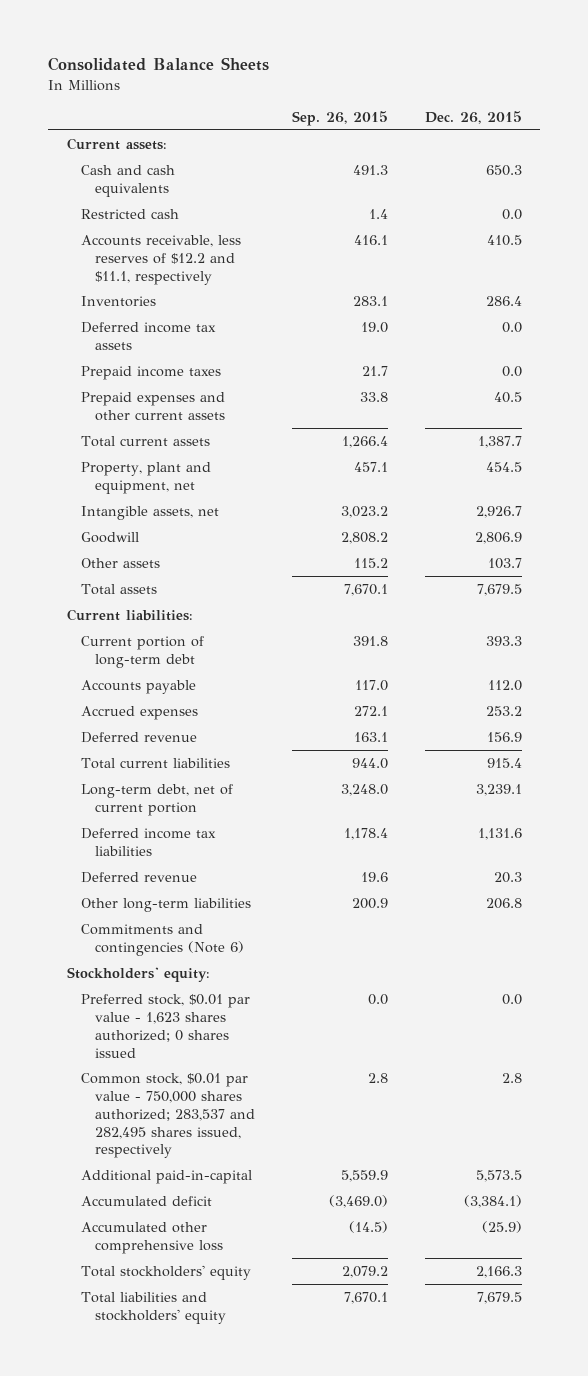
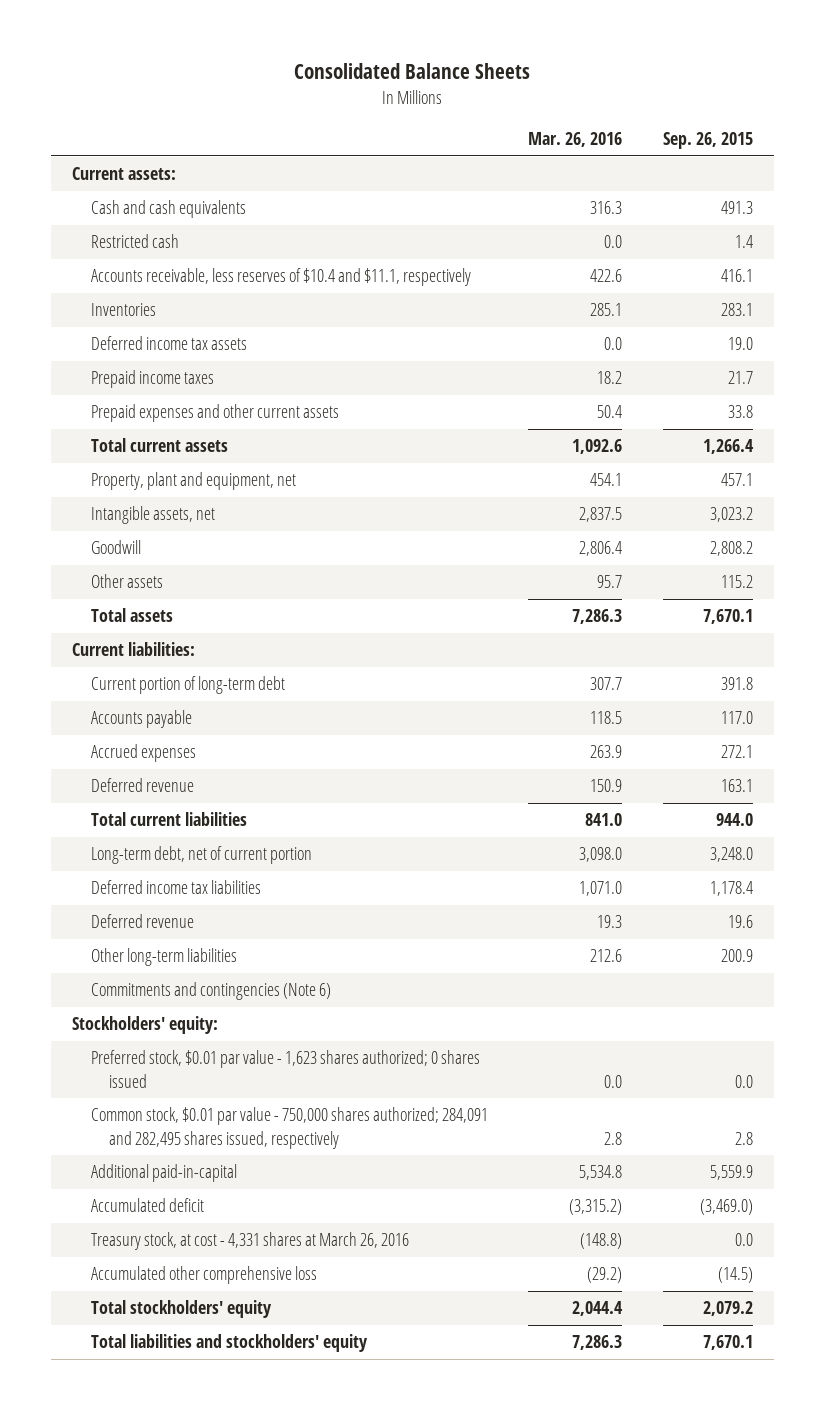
- | Sep. 26, 2015 | Dec. 26, 2015
+ | Mar. 26, 2016 | Sep. 26, 2015
- Accounts receivable, less reserves of $12.2 and $11.1, respectively | 416.1 | 410.5
+ Accounts receivable, less reserves of $10.4 and $11.1, respectively | 422.6 | 416.1
- Common stock, $0.01 par value - 750,000 shares authorized; 283,537 and 282,495 shares issued, respectively | 2.8 | 2.8
+ Common stock, $0.01 par value - 750,000 shares authorized; 284,091 and 282,495 shares issued, respectively | 2.8 | 2.8
+ Treasury stock, at cost - 4,331 shares at March 26, 2016 | (148.8) | 0.0

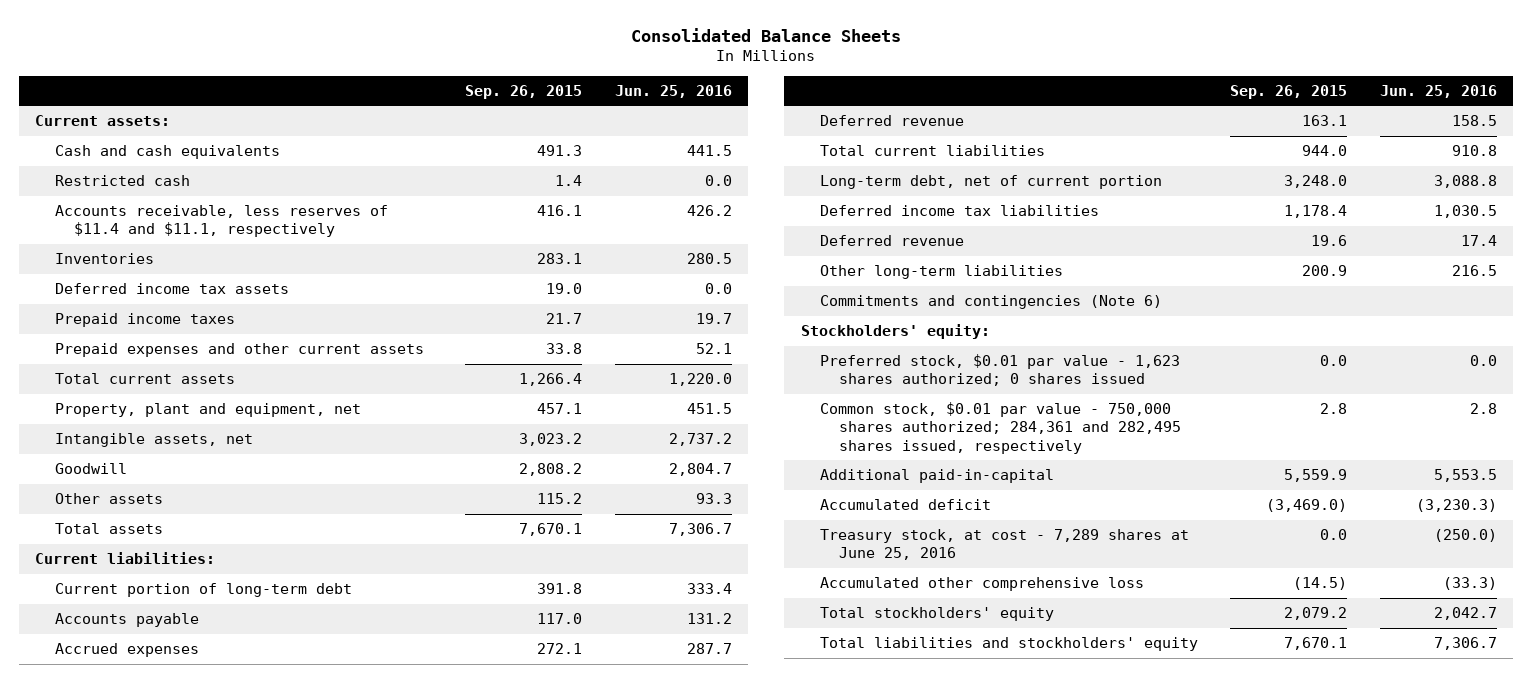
- | Mar. 26, 2016 | Sep. 26, 2015
+ | Sep. 26, 2015 | Jun. 25, 2016
- Accounts receivable, less reserves of $10.4 and $11.1, respectively | 422.6 | 416.1
+ Accounts receivable, less reserves of $11.4 and $11.1, respectively | 416.1 | 426.2
- Common stock, $0.01 par value - 750,000 shares authorized; 284,091 and 282,495 shares issued, respectively | 2.8 | 2.8
+ Common stock, $0.01 par value - 750,000 shares authorized; 284,361 and 282,495 shares issued, respectively | 2.8 | 2.8
- Treasury stock, at cost - 4,331 shares at March 26, 2016 | (148.8) | 0.0
+ Treasury stock, at cost - 7,289 shares at June 25, 2016 | 0.0 | (250.0)

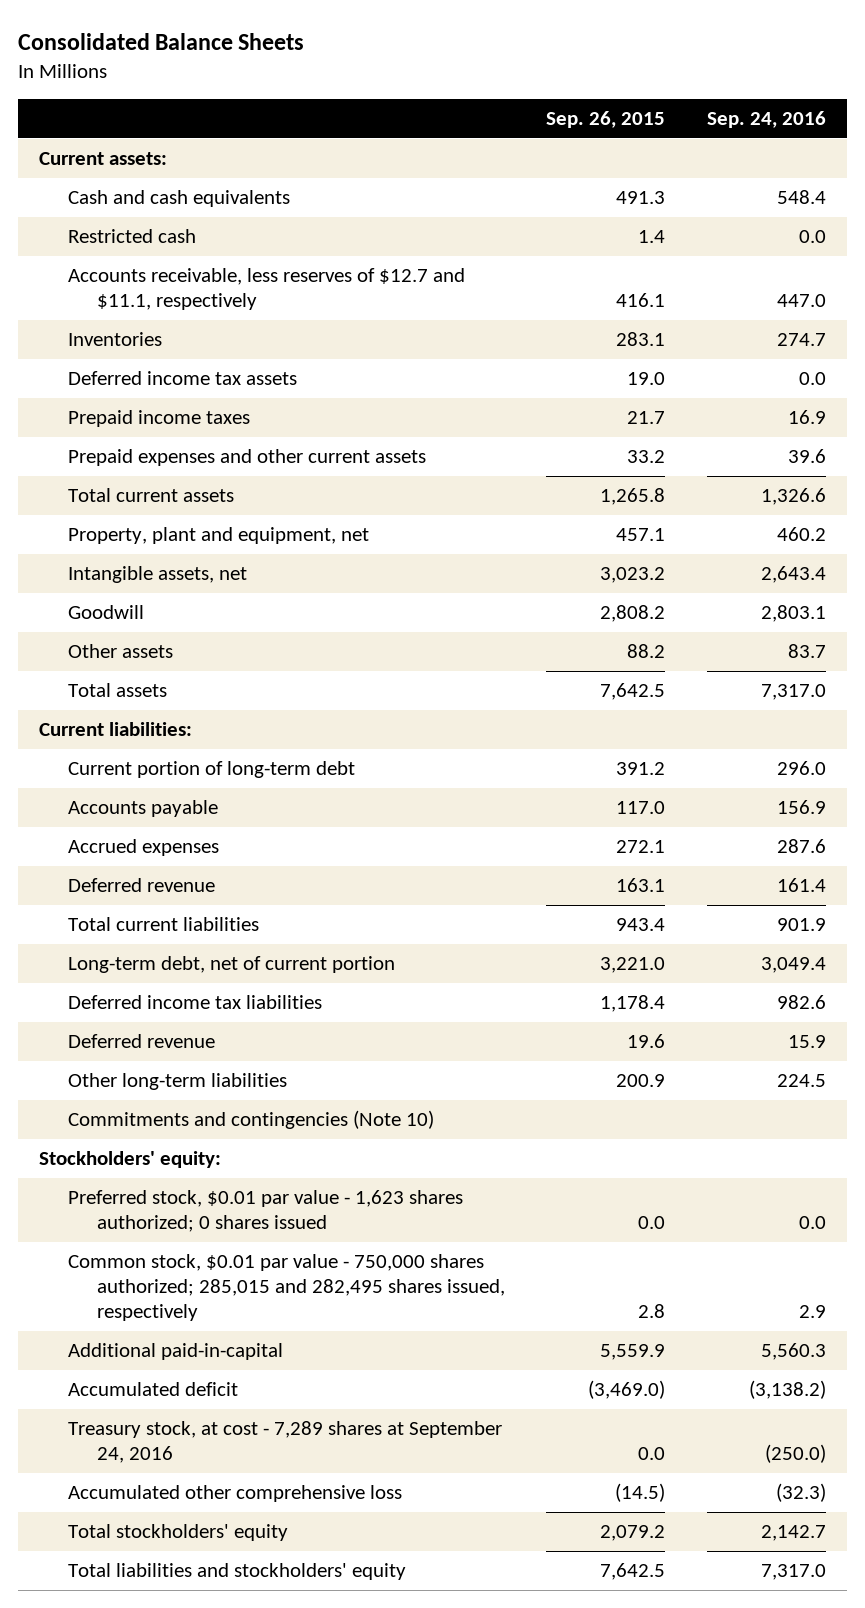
- | Sep. 26, 2015 | Jun. 25, 2016
+ | Sep. 26, 2015 | Sep. 24, 2016
- Accounts receivable, less reserves of $11.4 and $11.1, respectively | 416.1 | 426.2
+ Accounts receivable, less reserves of $12.7 and $11.1, respectively | 416.1 | 447.0
- Prepaid expenses and other current assets | 33.8 | 52.1
- Total current assets | 1,266.4 | 1,220.0
+ Prepaid expenses and other current assets | 33.2 | 39.6
+ Total current assets | 1,265.8 | 1,326.6
- Other assets | 115.2 | 93.3
- Total assets | 7,670.1 | 7,306.7
+ Other assets | 88.2 | 83.7
+ Total assets | 7,642.5 | 7,317.0
- Current portion of long-term debt | 391.8 | 333.4
+ Current portion of long-term debt | 391.2 | 296.0
- Total current liabilities | 944.0 | 910.8
- Long-term debt, net of current portion | 3,248.0 | 3,088.8
+ Total current liabilities | 943.4 | 901.9
+ Long-term debt, net of current portion | 3,221.0 | 3,049.4
- Commitments and contingencies (Note 6)
+ Commitments and contingencies (Note 10)
- Common stock, $0.01 par value - 750,000 shares authorized; 284,361 and 282,495 shares issued, respectively | 2.8 | 2.8
+ Common stock, $0.01 par value - 750,000 shares authorized; 285,015 and 282,495 shares issued, respectively | 2.8 | 2.9
- Treasury stock, at cost - 7,289 shares at June 25, 2016 | 0.0 | (250.0)
+ Treasury stock, at cost - 7,289 shares at September 24, 2016 | 0.0 | (250.0)
- Total liabilities and stockholders' equity | 7,670.1 | 7,306.7
+ Total liabilities and stockholders' equity | 7,642.5 | 7,317.0

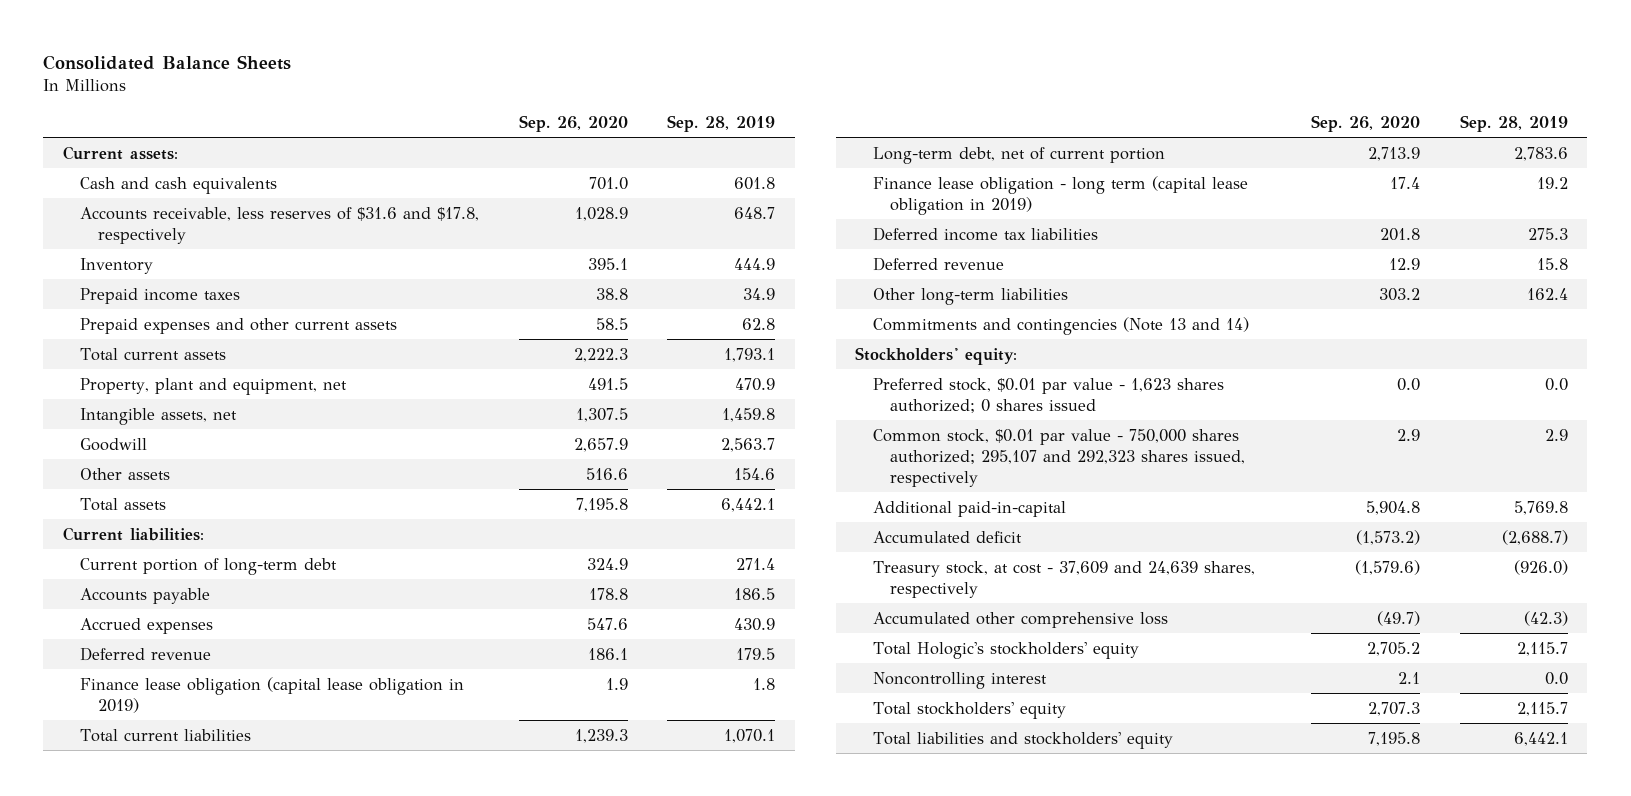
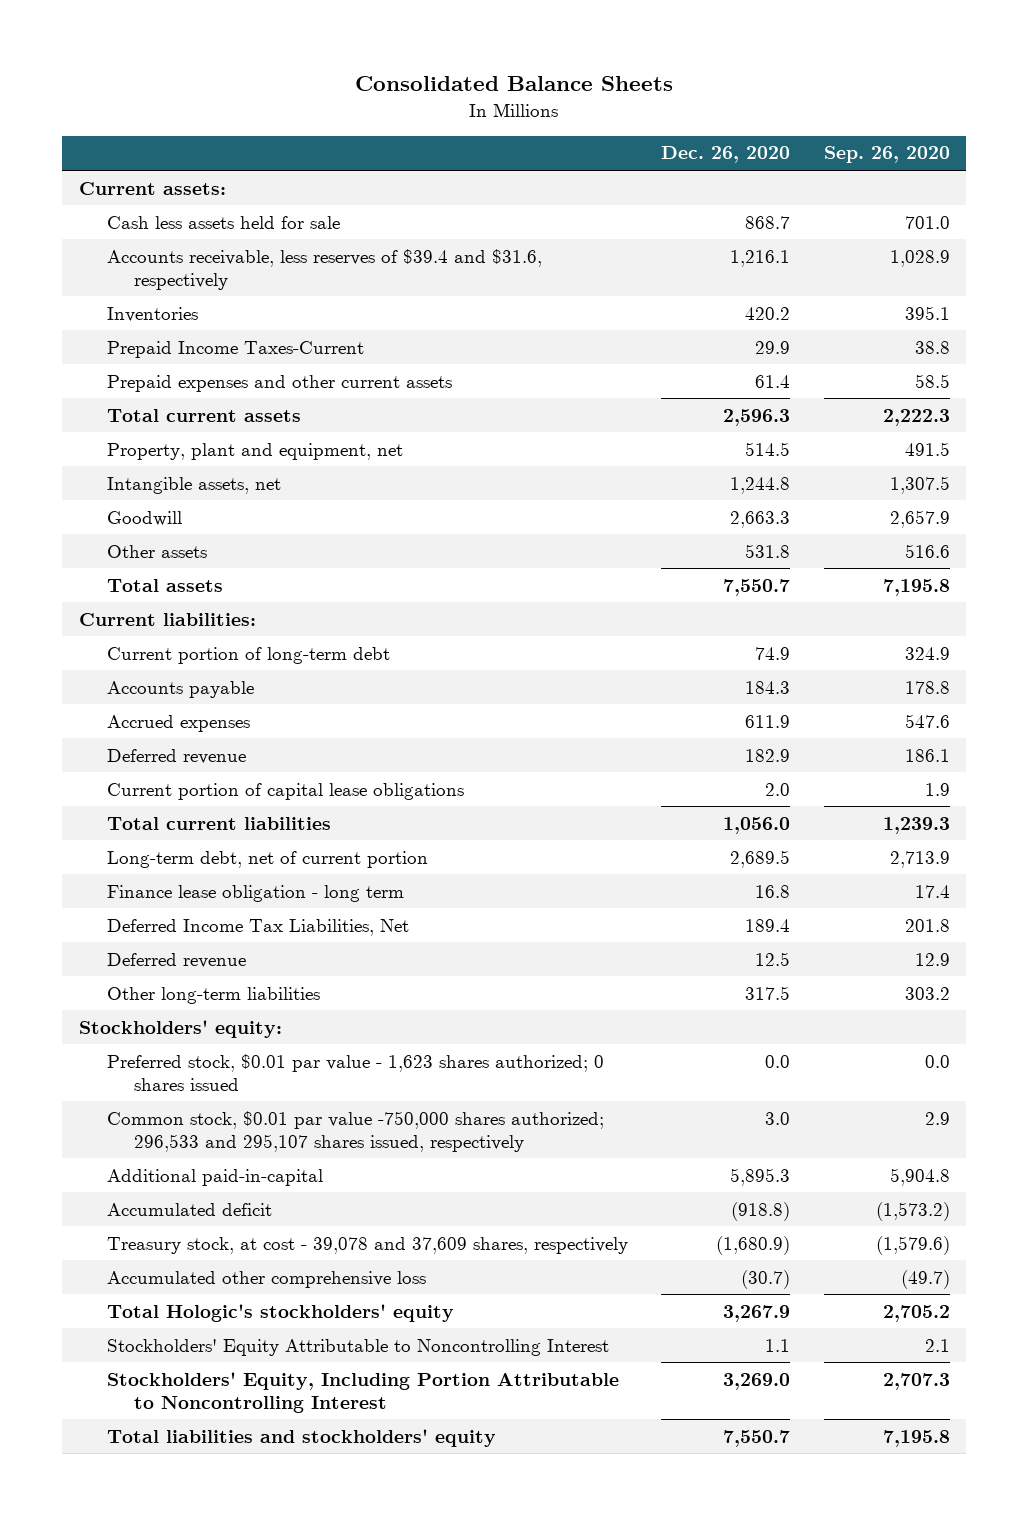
- | Sep. 26, 2020 | Sep. 28, 2019
+ | Dec. 26, 2020 | Sep. 26, 2020
- Cash and cash equivalents | 701.0 | 601.8
- Accounts receivable, less reserves of $31.6 and $17.8, respectively | 1,028.9 | 648.7
- Inventory | 395.1 | 444.9
- Prepaid income taxes | 38.8 | 34.9
+ Cash less assets held for sale | 868.7 | 701.0
+ Accounts receivable, less reserves of $39.4 and $31.6, respectively | 1,216.1 | 1,028.9
+ Inventories | 420.2 | 395.1
+ Prepaid Income Taxes-Current | 29.9 | 38.8
- Finance lease obligation (capital lease obligation in 2019) | 1.9 | 1.8
+ Current portion of capital lease obligations | 2.0 | 1.9
- Finance lease obligation - long term (capital lease obligation in 2019) | 17.4 | 19.2
- Deferred income tax liabilities | 201.8 | 275.3
+ Finance lease obligation - long term | 16.8 | 17.4
+ Deferred Income Tax Liabilities, Net | 189.4 | 201.8
- Commitments and contingencies (Note 13 and 14)
- Common stock, $0.01 par value - 750,000 shares authorized; 295,107 and 292,323 shares issued, respectively | 2.9 | 2.9
+ Common stock, $0.01 par value -750,000 shares authorized; 296,533 and 295,107 shares issued, respectively | 3.0 | 2.9
- Treasury stock, at cost - 37,609 and 24,639 shares, respectively | (1,579.6) | (926.0)
+ Treasury stock, at cost - 39,078 and 37,609 shares, respectively | (1,680.9) | (1,579.6)
- Noncontrolling interest | 2.1 | 0.0
- Total stockholders' equity | 2,707.3 | 2,115.7
+ Stockholders' Equity Attributable to Noncontrolling Interest | 1.1 | 2.1
+ Stockholders' Equity, Including Portion Attributable to Noncontrolling Interest | 3,269.0 | 2,707.3

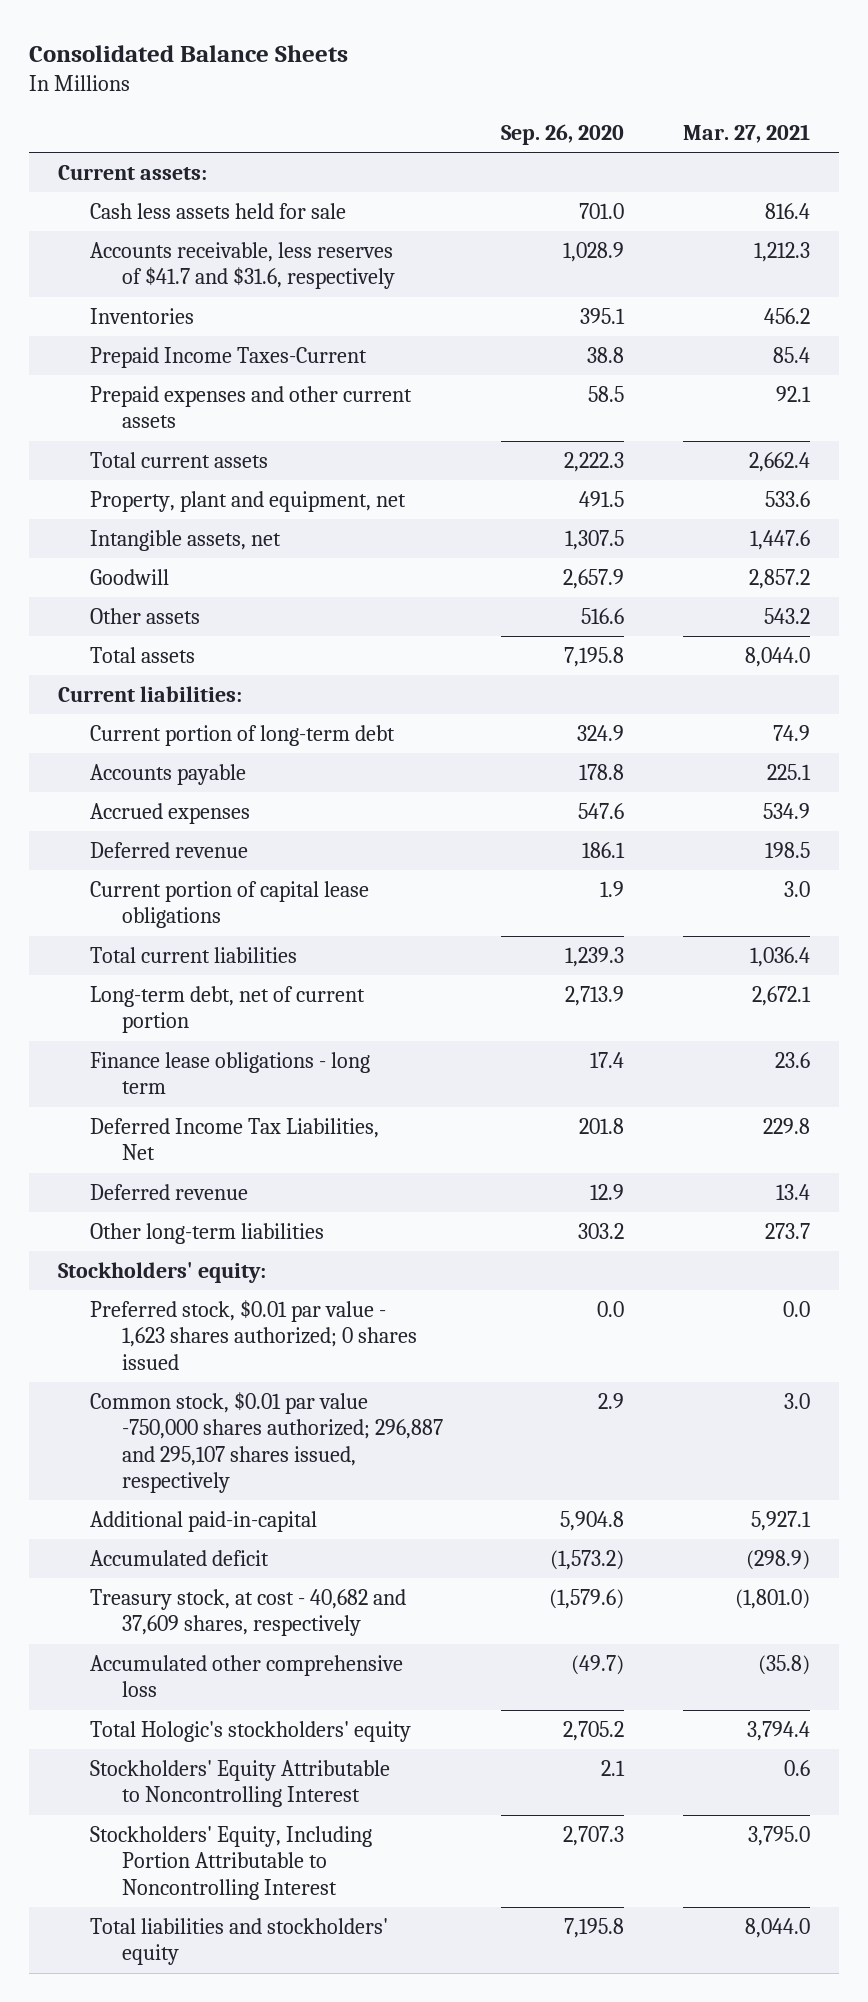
- | Dec. 26, 2020 | Sep. 26, 2020
+ | Sep. 26, 2020 | Mar. 27, 2021
- Accounts receivable, less reserves of $39.4 and $31.6, respectively | 1,216.1 | 1,028.9
+ Accounts receivable, less reserves of $41.7 and $31.6, respectively | 1,028.9 | 1,212.3
- Finance lease obligation - long term | 16.8 | 17.4
+ Finance lease obligations - long term | 17.4 | 23.6
- Common stock, $0.01 par value -750,000 shares authorized; 296,533 and 295,107 shares issued, respectively | 3.0 | 2.9
+ Common stock, $0.01 par value -750,000 shares authorized; 296,887 and 295,107 shares issued, respectively | 2.9 | 3.0
- Treasury stock, at cost - 39,078 and 37,609 shares, respectively | (1,680.9) | (1,579.6)
+ Treasury stock, at cost - 40,682 and 37,609 shares, respectively | (1,579.6) | (1,801.0)

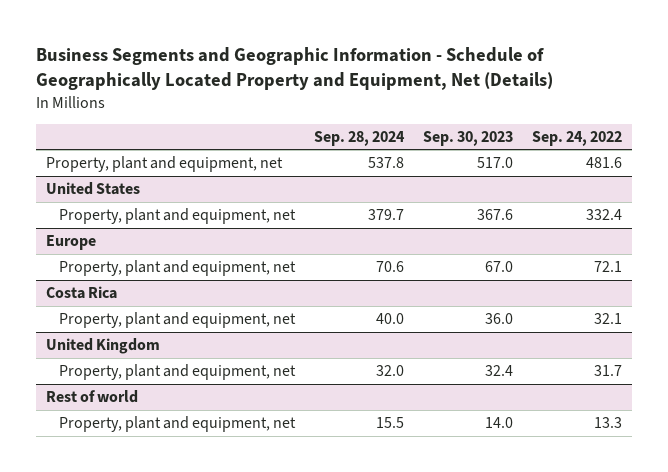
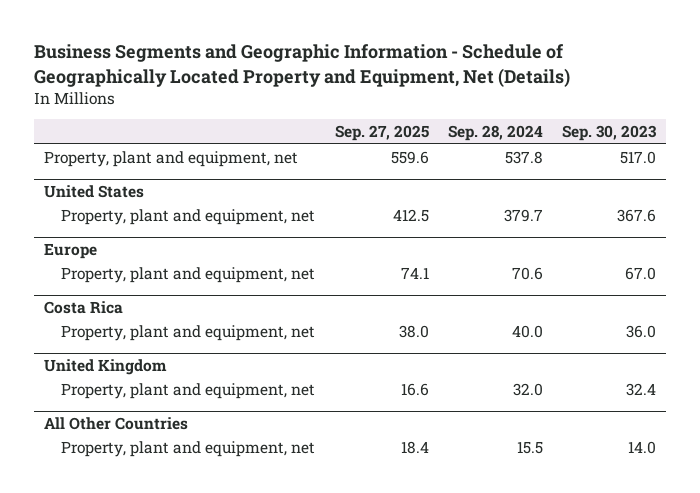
- | Sep. 28, 2024 | Sep. 30, 2023 | Sep. 24, 2022
+ | Sep. 27, 2025 | Sep. 28, 2024 | Sep. 30, 2023
- Rest of world
+ All Other Countries

